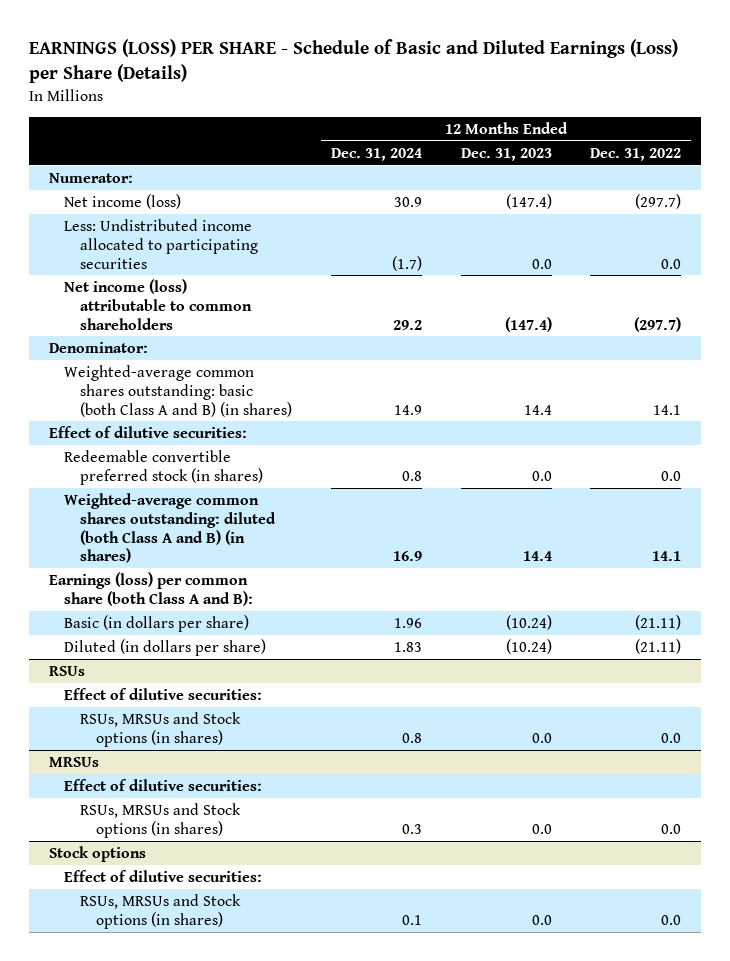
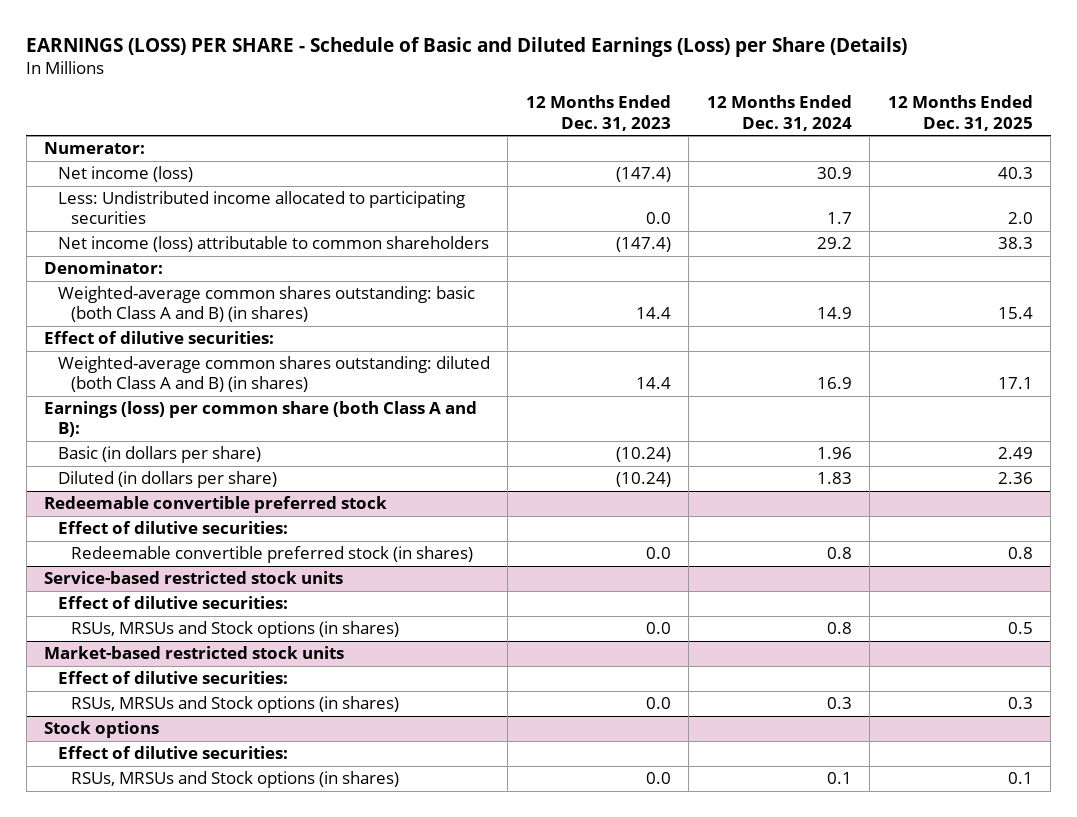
- | 12 Months Ended Dec. 31, 2024 | 12 Months Ended Dec. 31, 2023 | 12 Months Ended Dec. 31, 2022
+ | 12 Months Ended Dec. 31, 2023 | 12 Months Ended Dec. 31, 2024 | 12 Months Ended Dec. 31, 2025
- Less: Undistributed income allocated to participating securities | (1.7) | 0.0 | 0.0
+ Less: Undistributed income allocated to participating securities | 0.0 | 1.7 | 2.0
- Redeemable convertible preferred stock (in shares) | 0.8 | 0.0 | 0.0
- RSUs
+ Redeemable convertible preferred stock
+ Redeemable convertible preferred stock (in shares) | 0.0 | 0.8 | 0.8
+ Service-based restricted stock units
+ Effect of dilutive securities:
- MRSUs
+ Market-based restricted stock units

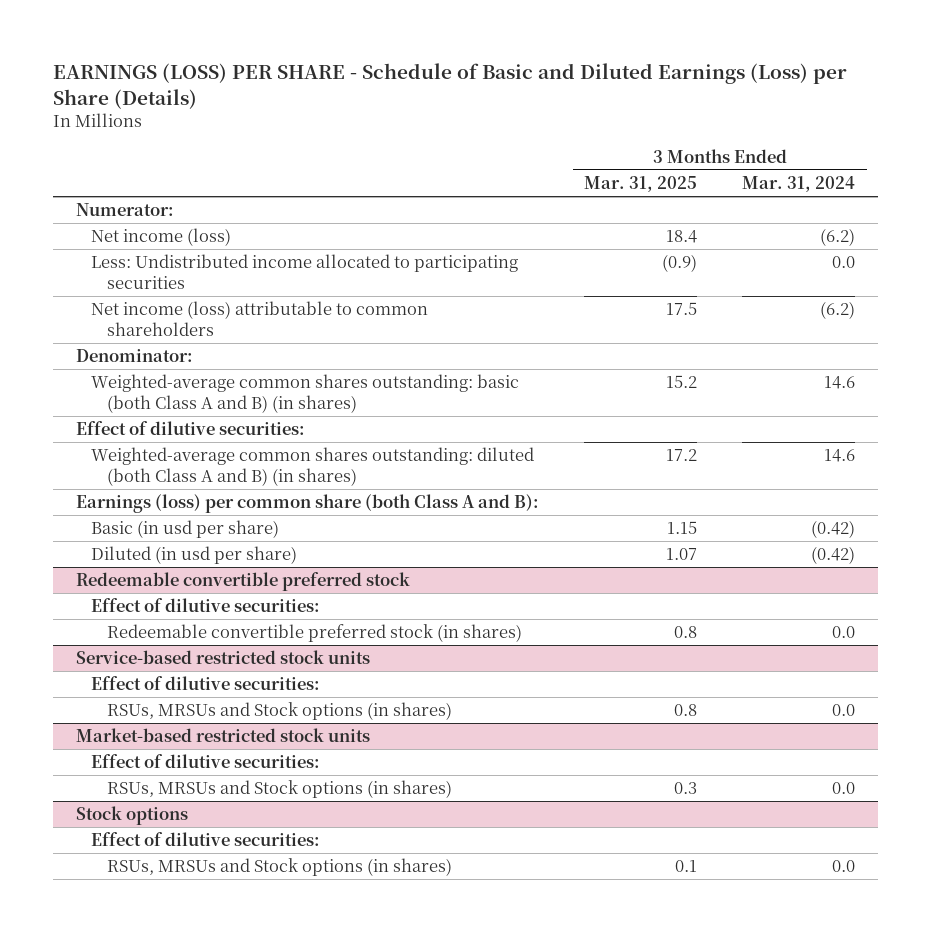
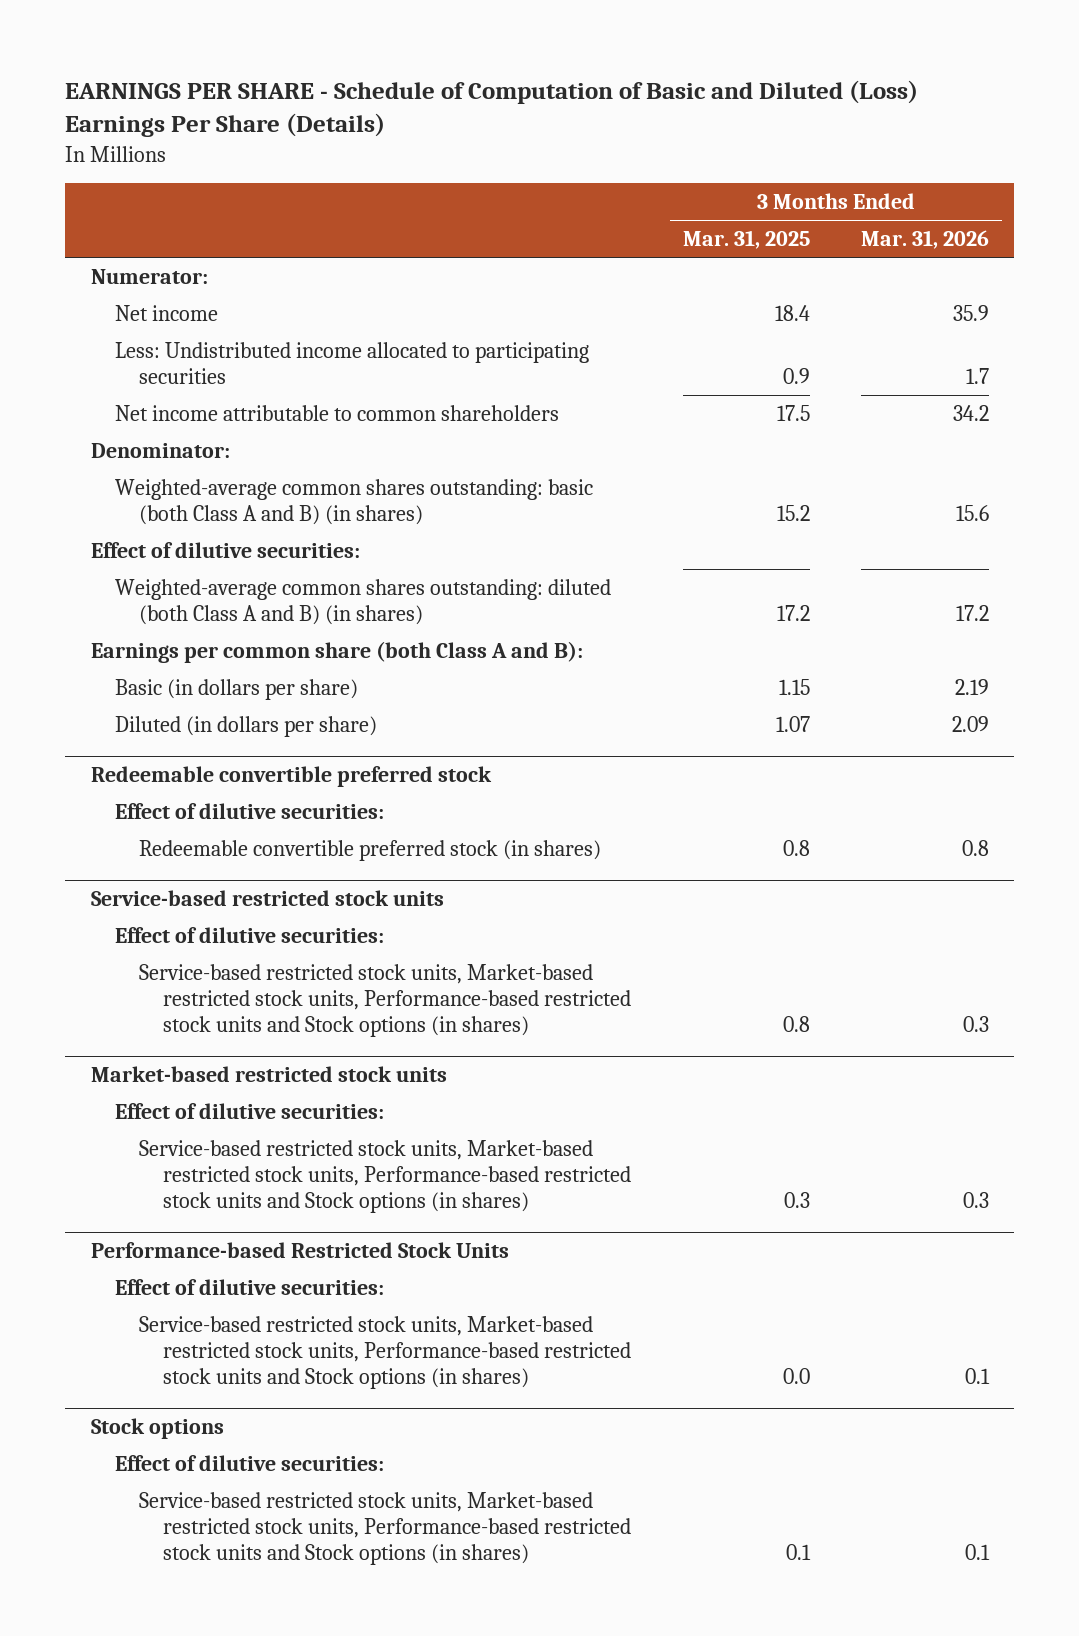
- EARNINGS (LOSS) PER SHARE - Schedule of Basic and Diluted Earnings (Loss) per Share (Details)
+ EARNINGS PER SHARE - Schedule of Computation of Basic and Diluted (Loss) Earnings Per Share (Details)
- | 3 Months Ended Mar. 31, 2025 | 3 Months Ended Mar. 31, 2024
+ | 3 Months Ended Mar. 31, 2025 | 3 Months Ended Mar. 31, 2026
- Net income (loss) | 18.4 | (6.2)
- Less: Undistributed income allocated to participating securities | (0.9) | 0.0
- Net income (loss) attributable to common shareholders | 17.5 | (6.2)
+ Net income | 18.4 | 35.9
+ Less: Undistributed income allocated to participating securities | 0.9 | 1.7
+ Net income attributable to common shareholders | 17.5 | 34.2
- Earnings (loss) per common share (both Class A and B):
- Basic (in usd per share) | 1.15 | (0.42)
- Diluted (in usd per share) | 1.07 | (0.42)
+ Earnings per common share (both Class A and B):
+ Basic (in dollars per share) | 1.15 | 2.19
+ Diluted (in dollars per share) | 1.07 | 2.09
@ Service-based restricted stock units
- RSUs, MRSUs and Stock options (in shares) | 0.8 | 0.0
+ Service-based restricted stock units, Market-based restricted stock units, Performance-based restricted stock units and Stock options (in shares) | 0.8 | 0.3
@ Market-based restricted stock units
- RSUs, MRSUs and Stock options (in shares) | 0.3 | 0.0
+ Service-based restricted stock units, Market-based restricted stock units, Performance-based restricted stock units and Stock options (in shares) | 0.3 | 0.3
+ Performance-based Restricted Stock Units
+ Effect of dilutive securities:
+ Service-based restricted stock units, Market-based restricted stock units, Performance-based restricted stock units and Stock options (in shares) | 0.0 | 0.1
@ Stock options
- RSUs, MRSUs and Stock options (in shares) | 0.1 | 0.0
+ Service-based restricted stock units, Market-based restricted stock units, Performance-based restricted stock units and Stock options (in shares) | 0.1 | 0.1

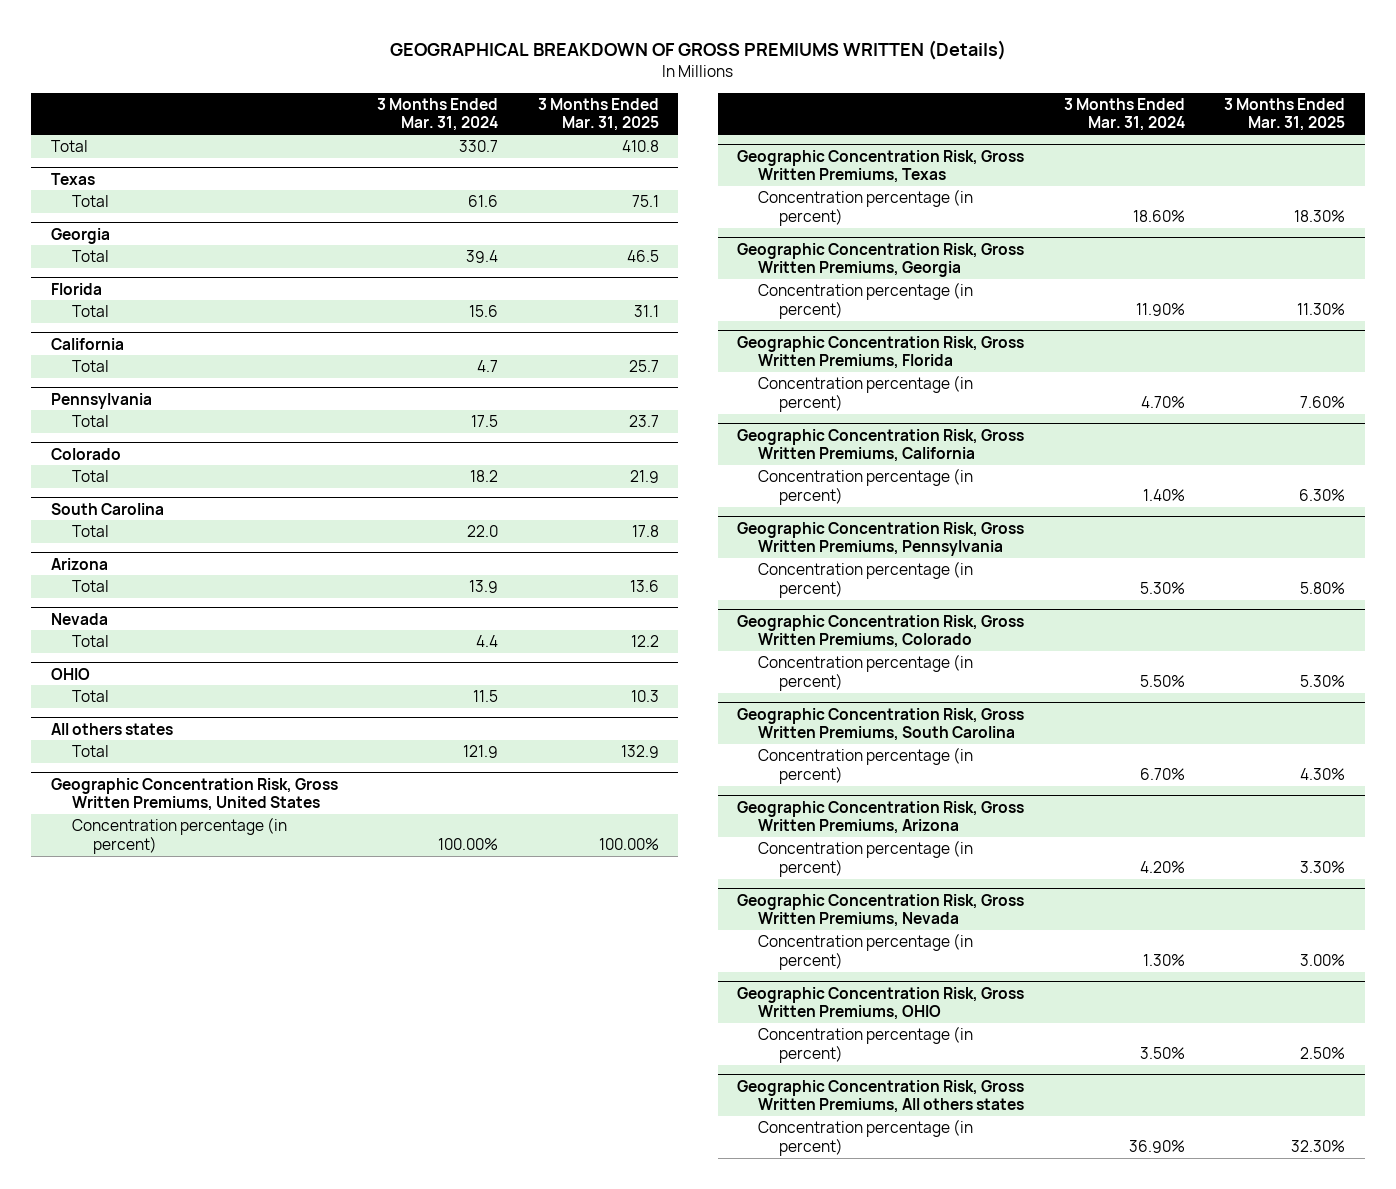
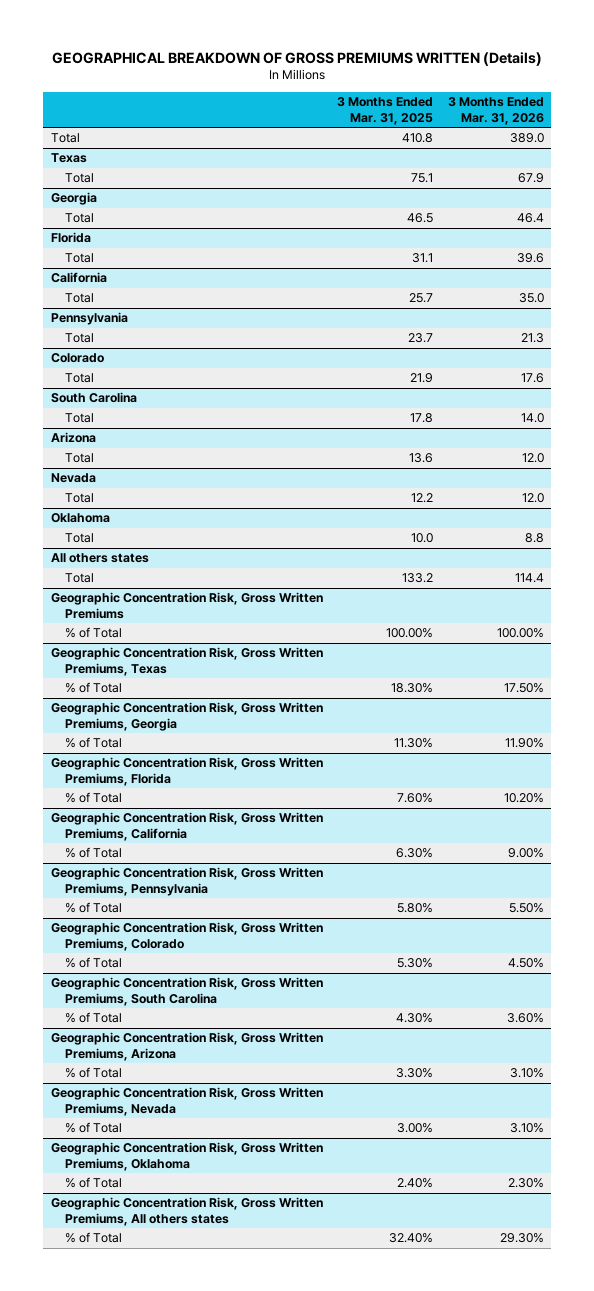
- | 3 Months Ended Mar. 31, 2024 | 3 Months Ended Mar. 31, 2025
+ | 3 Months Ended Mar. 31, 2025 | 3 Months Ended Mar. 31, 2026
- OHIO
- Total | 11.5 | 10.3
+ Oklahoma
+ Total | 10.0 | 8.8
@ All others states
- Total | 121.9 | 132.9
- Geographic Concentration Risk, Gross Written Premiums, United States
- Concentration percentage (in percent) | 100.00% | 100.00%
@ All others states
+ Total | 133.2 | 114.4
+ Geographic Concentration Risk, Gross Written Premiums
+ % of Total | 100.00% | 100.00%
@ Geographic Concentration Risk, Gross Written Premiums, Texas
- Concentration percentage (in percent) | 18.60% | 18.30%
+ % of Total | 18.30% | 17.50%
@ Geographic Concentration Risk, Gross Written Premiums, Georgia
- Concentration percentage (in percent) | 11.90% | 11.30%
+ % of Total | 11.30% | 11.90%
@ Geographic Concentration Risk, Gross Written Premiums, Florida
- Concentration percentage (in percent) | 4.70% | 7.60%
+ % of Total | 7.60% | 10.20%
@ Geographic Concentration Risk, Gross Written Premiums, California
- Concentration percentage (in percent) | 1.40% | 6.30%
+ % of Total | 6.30% | 9.00%
@ Geographic Concentration Risk, Gross Written Premiums, Pennsylvania
- Concentration percentage (in percent) | 5.30% | 5.80%
+ % of Total | 5.80% | 5.50%
@ Geographic Concentration Risk, Gross Written Premiums, Colorado
- Concentration percentage (in percent) | 5.50% | 5.30%
+ % of Total | 5.30% | 4.50%
@ Geographic Concentration Risk, Gross Written Premiums, South Carolina
- Concentration percentage (in percent) | 6.70% | 4.30%
+ % of Total | 4.30% | 3.60%
@ Geographic Concentration Risk, Gross Written Premiums, Arizona
- Concentration percentage (in percent) | 4.20% | 3.30%
+ % of Total | 3.30% | 3.10%
@ Geographic Concentration Risk, Gross Written Premiums, Nevada
- Concentration percentage (in percent) | 1.30% | 3.00%
- Geographic Concentration Risk, Gross Written Premiums, OHIO
- Concentration percentage (in percent) | 3.50% | 2.50%
@ Geographic Concentration Risk, Gross Written Premiums, Nevada
+ % of Total | 3.00% | 3.10%
+ Geographic Concentration Risk, Gross Written Premiums, Oklahoma
+ % of Total | 2.40% | 2.30%
@ Geographic Concentration Risk, Gross Written Premiums, All others states
- Concentration percentage (in percent) | 36.90% | 32.30%
+ % of Total | 32.40% | 29.30%

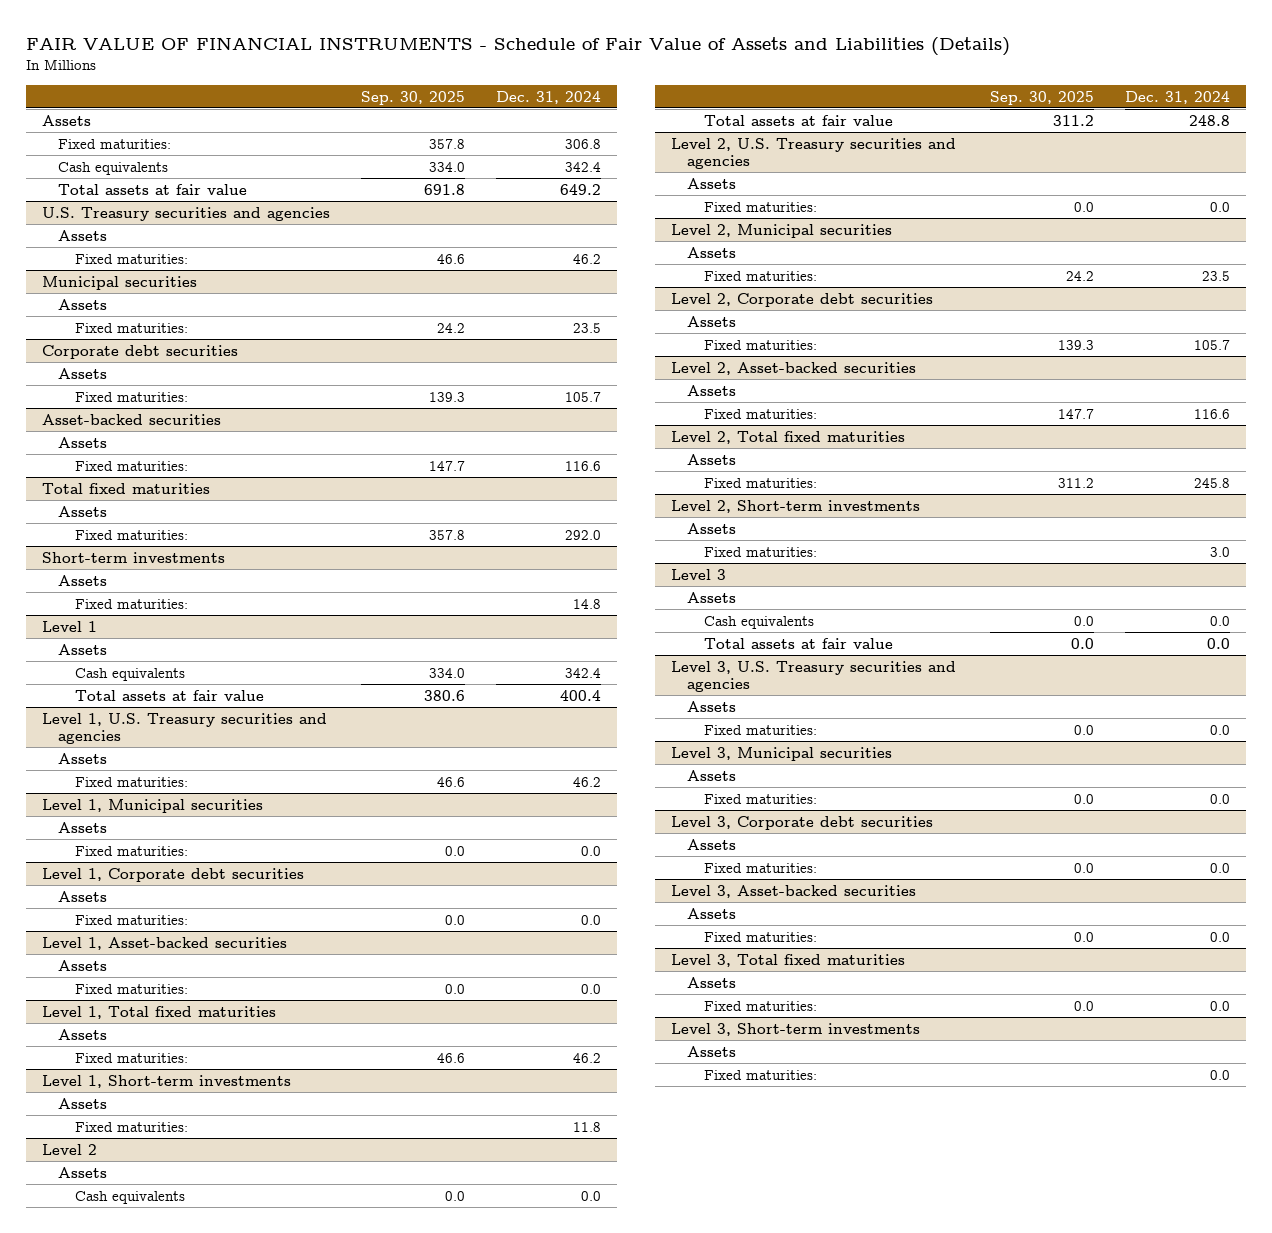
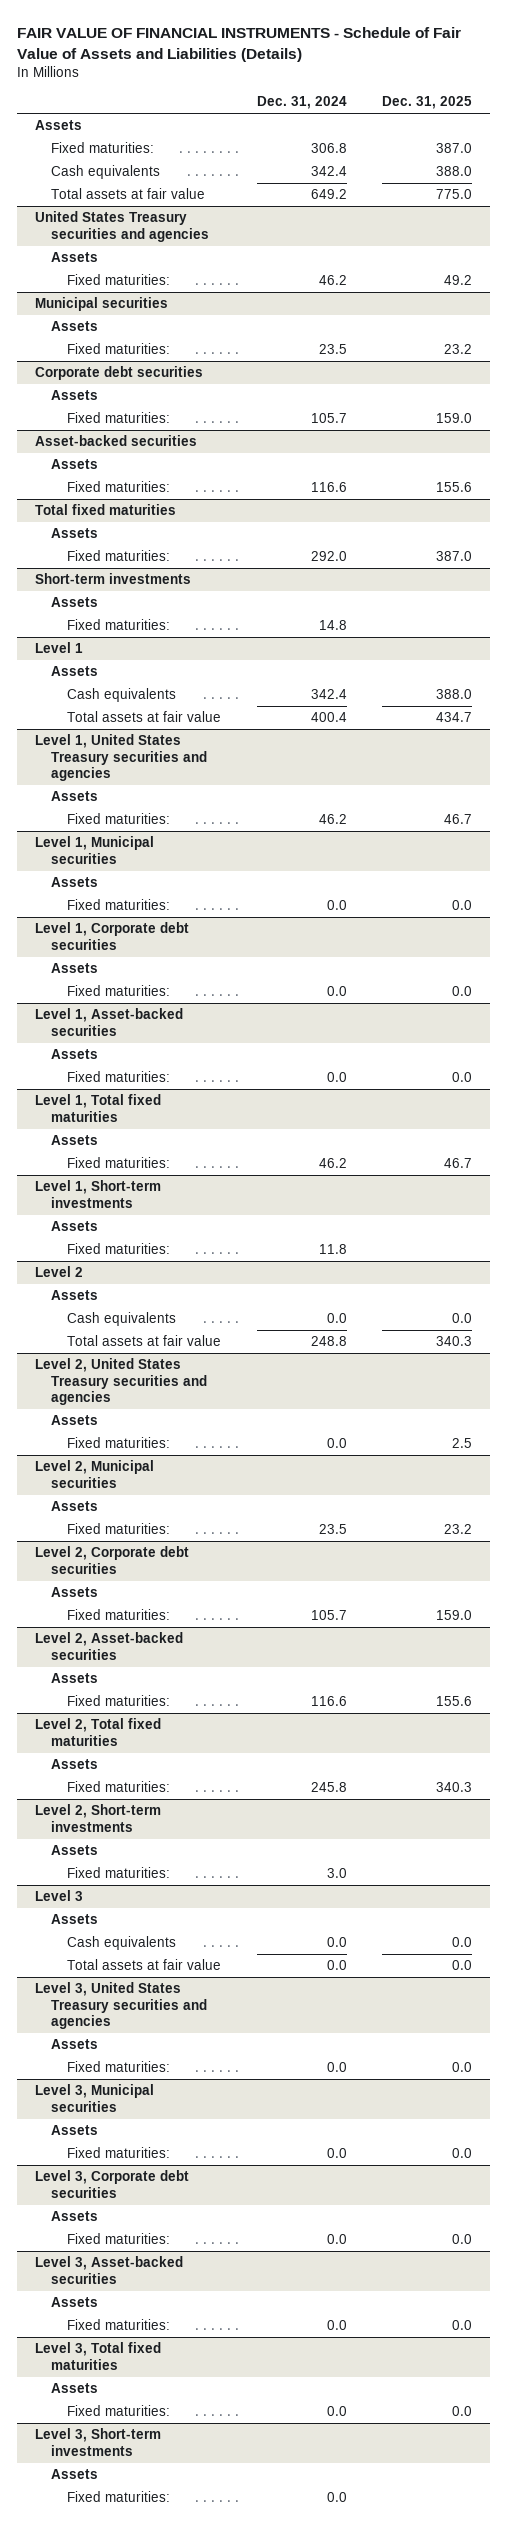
- | Sep. 30, 2025 | Dec. 31, 2024
+ | Dec. 31, 2024 | Dec. 31, 2025
- U.S. Treasury securities and agencies
+ United States Treasury securities and agencies
- Level 1, U.S. Treasury securities and agencies
+ Level 1, United States Treasury securities and agencies
- Level 2, U.S. Treasury securities and agencies
+ Level 2, United States Treasury securities and agencies
- Level 3, U.S. Treasury securities and agencies
+ Level 3, United States Treasury securities and agencies

